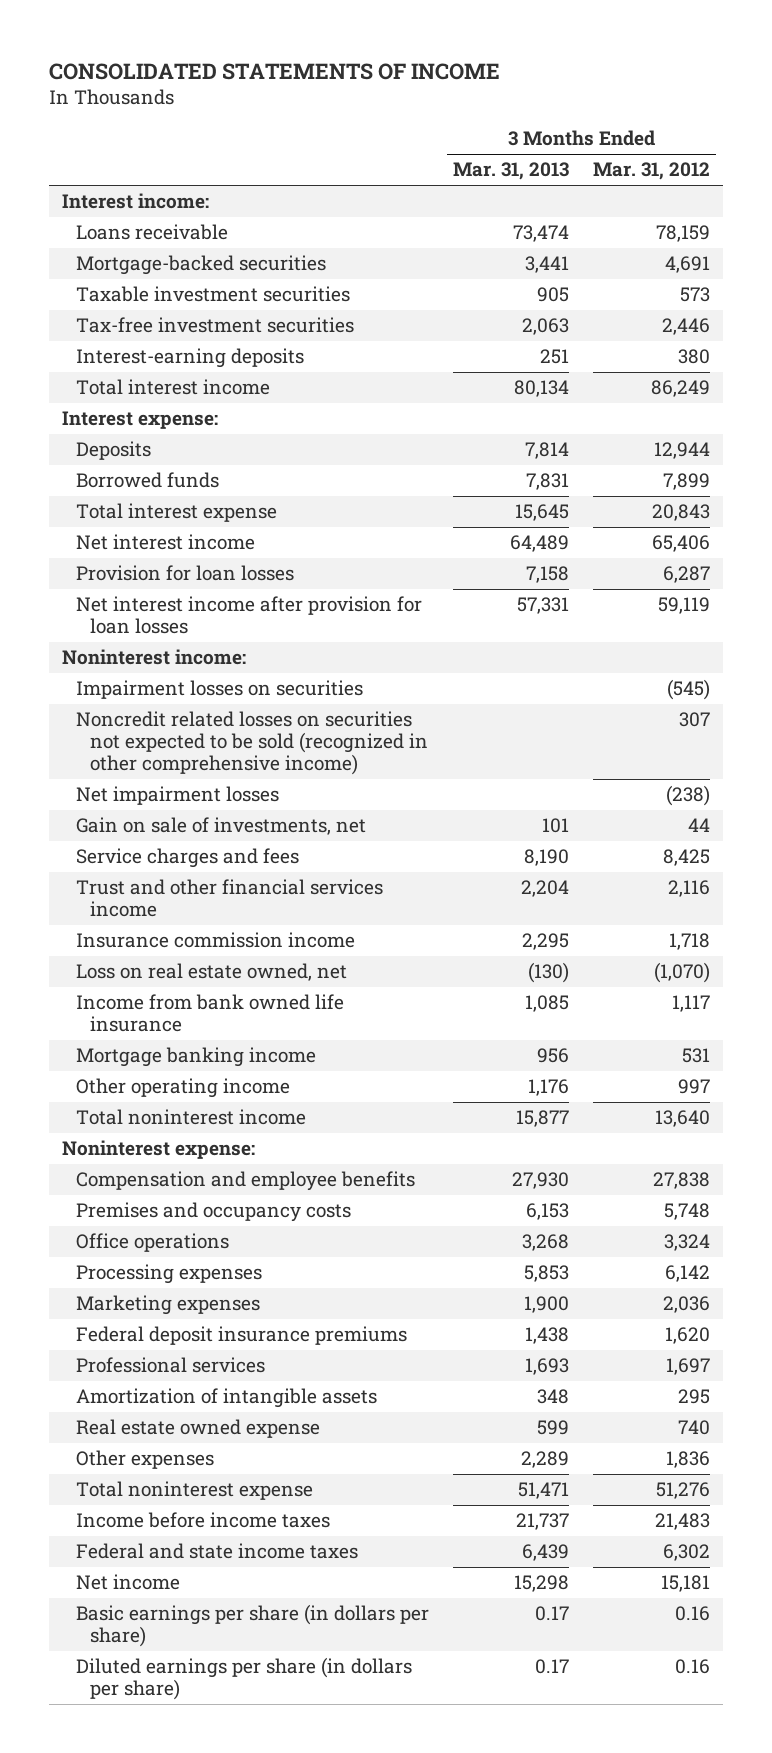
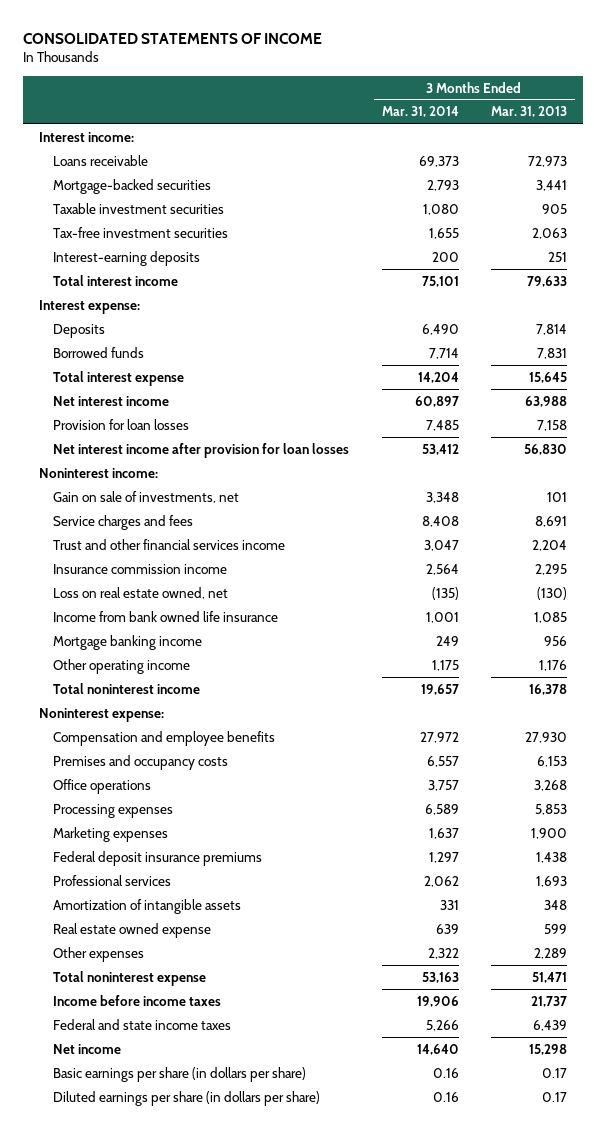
- | 3 Months Ended Mar. 31, 2013 | 3 Months Ended Mar. 31, 2012
+ | 3 Months Ended Mar. 31, 2014 | 3 Months Ended Mar. 31, 2013
- Loans receivable | 73,474 | 78,159
+ Loans receivable | 69,373 | 72,973
- Total interest income | 80,134 | 86,249
+ Total interest income | 75,101 | 79,633
- Net interest income | 64,489 | 65,406
+ Net interest income | 60,897 | 63,988
- Net interest income after provision for loan losses | 57,331 | 59,119
+ Net interest income after provision for loan losses | 53,412 | 56,830
- Impairment losses on securities | | (545)
- Noncredit related losses on securities not expected to be sold (recognized in other comprehensive income) | | 307
- Net impairment losses | | (238)
- Service charges and fees | 8,190 | 8,425
+ Service charges and fees | 8,408 | 8,691
- Total noninterest income | 15,877 | 13,640
+ Total noninterest income | 19,657 | 16,378

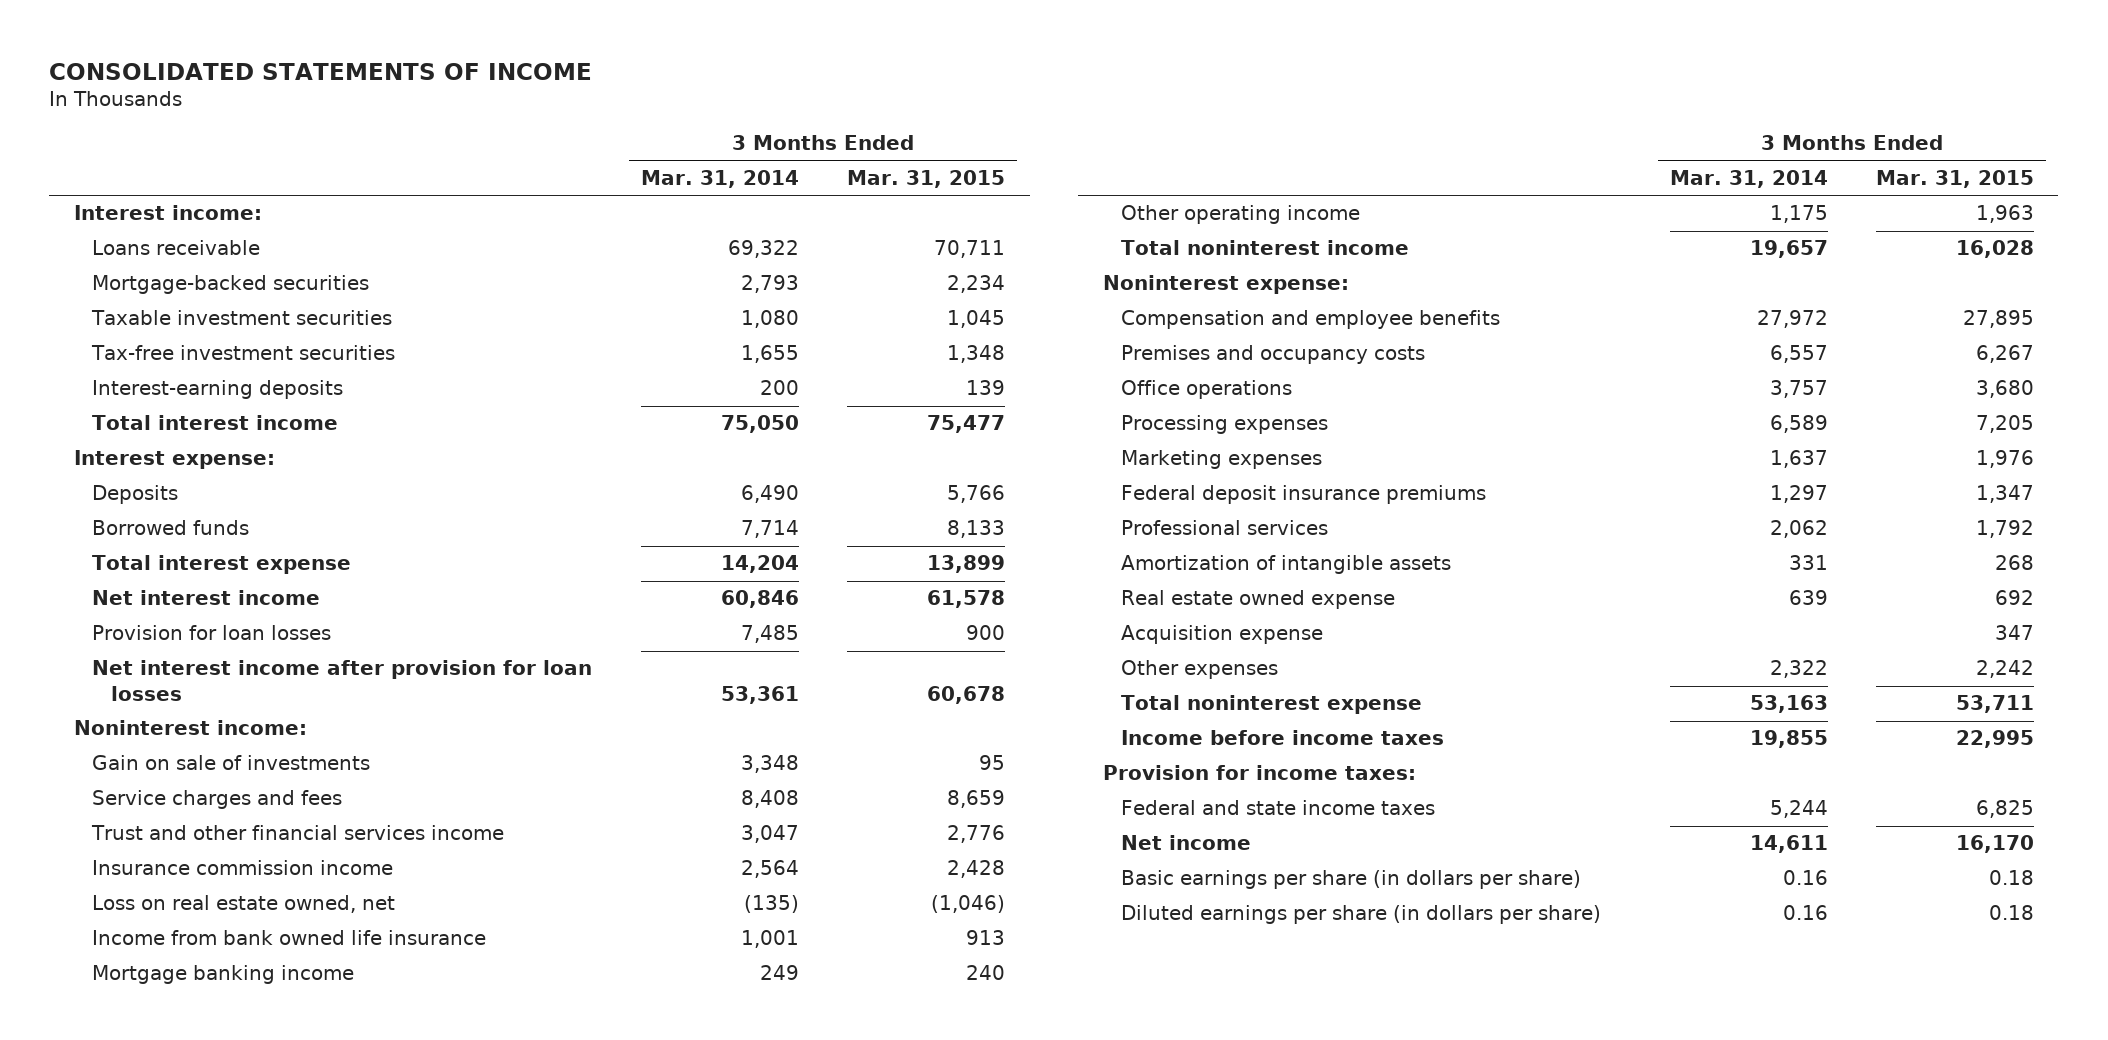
- | 3 Months Ended Mar. 31, 2014 | 3 Months Ended Mar. 31, 2013
+ | 3 Months Ended Mar. 31, 2014 | 3 Months Ended Mar. 31, 2015
- Loans receivable | 69,373 | 72,973
+ Loans receivable | 69,322 | 70,711
- Total interest income | 75,101 | 79,633
+ Total interest income | 75,050 | 75,477
- Net interest income | 60,897 | 63,988
+ Net interest income | 60,846 | 61,578
- Net interest income after provision for loan losses | 53,412 | 56,830
+ Net interest income after provision for loan losses | 53,361 | 60,678
- Gain on sale of investments, net | 3,348 | 101
+ Gain on sale of investments | 3,348 | 95
+ Acquisition expense | | 347
- Income before income taxes | 19,906 | 21,737
- Federal and state income taxes | 5,266 | 6,439
- Net income | 14,640 | 15,298
+ Income before income taxes | 19,855 | 22,995
+ Provision for income taxes:
+ Federal and state income taxes | 5,244 | 6,825
+ Net income | 14,611 | 16,170

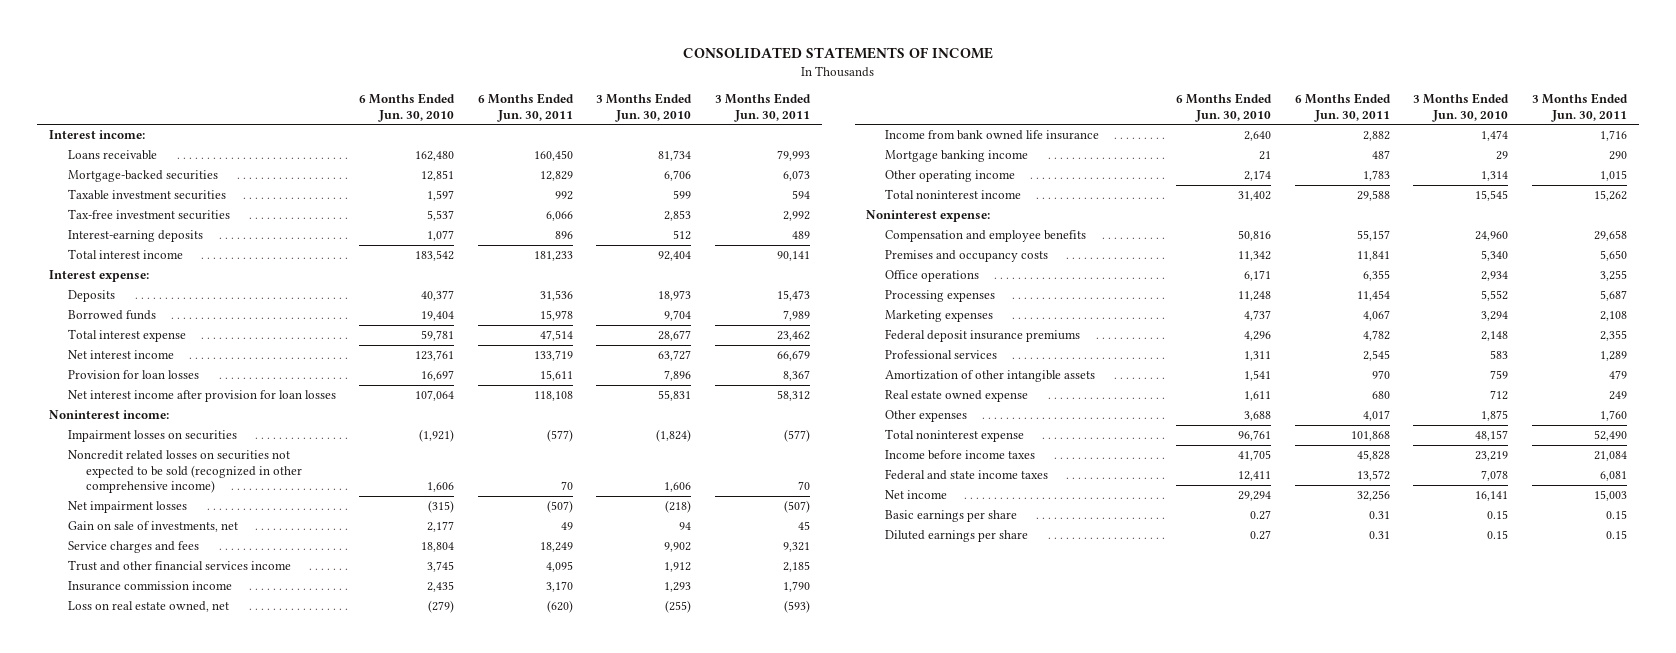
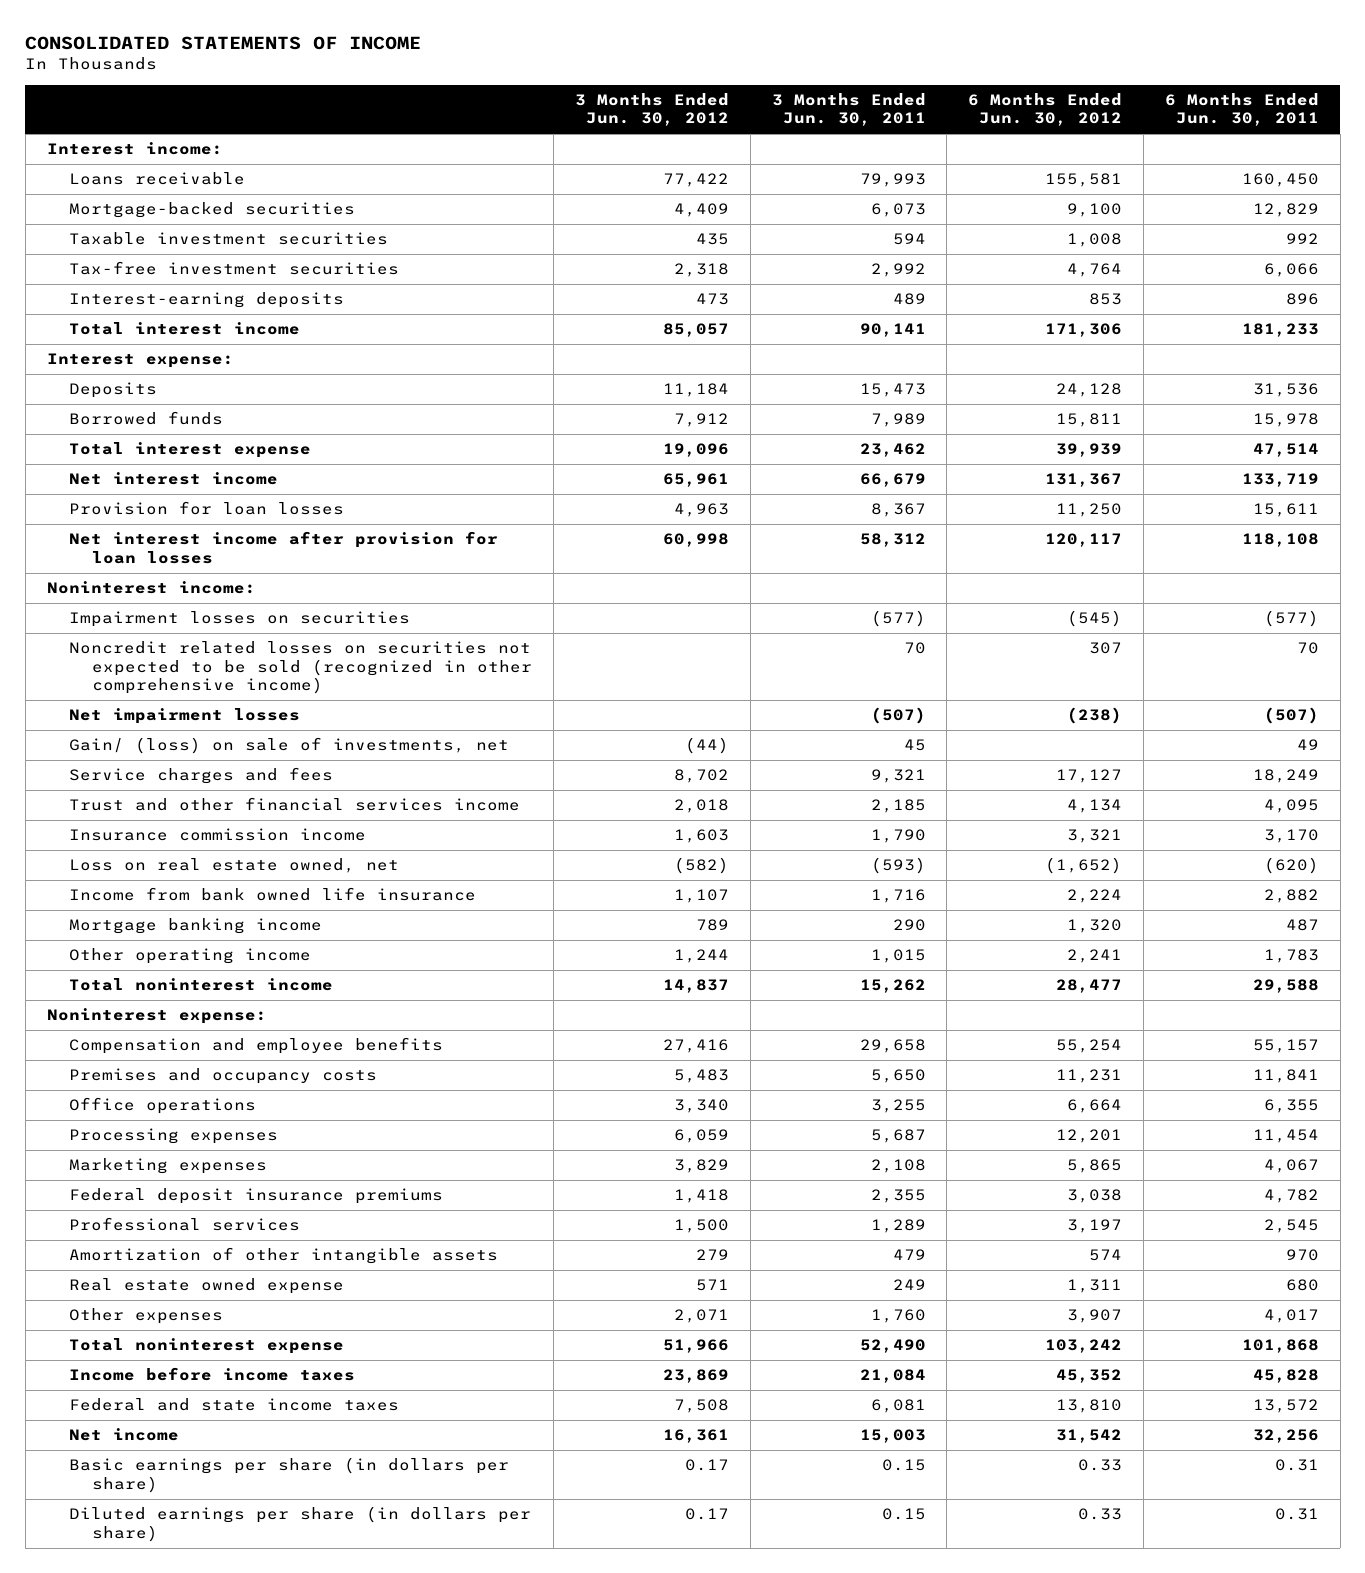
- | 6 Months Ended Jun. 30, 2010 | 6 Months Ended Jun. 30, 2011 | 3 Months Ended Jun. 30, 2010 | 3 Months Ended Jun. 30, 2011
+ | 3 Months Ended Jun. 30, 2012 | 3 Months Ended Jun. 30, 2011 | 6 Months Ended Jun. 30, 2012 | 6 Months Ended Jun. 30, 2011
- Gain on sale of investments, net | 2,177 | 49 | 94 | 45
+ Gain/ (loss) on sale of investments, net | (44) | 45 | | 49
- Basic earnings per share | 0.27 | 0.31 | 0.15 | 0.15
- Diluted earnings per share | 0.27 | 0.31 | 0.15 | 0.15
+ Basic earnings per share (in dollars per share) | 0.17 | 0.15 | 0.33 | 0.31
+ Diluted earnings per share (in dollars per share) | 0.17 | 0.15 | 0.33 | 0.31

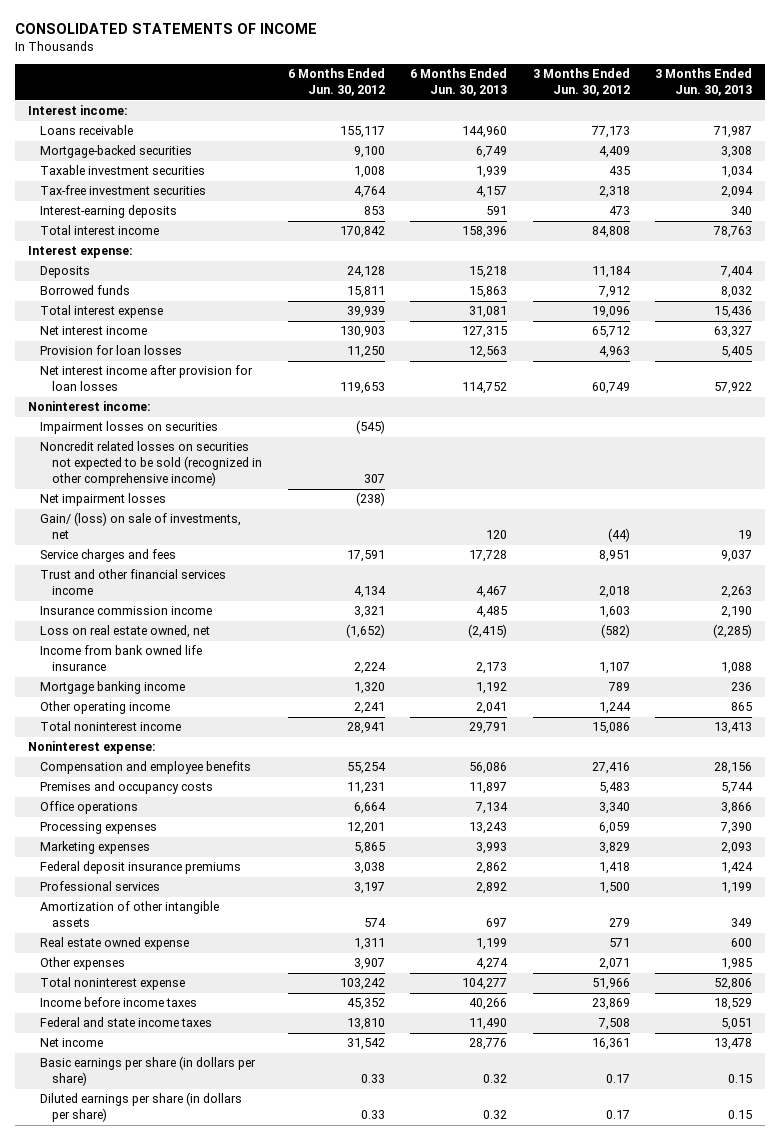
- | 3 Months Ended Jun. 30, 2012 | 3 Months Ended Jun. 30, 2011 | 6 Months Ended Jun. 30, 2012 | 6 Months Ended Jun. 30, 2011
+ | 6 Months Ended Jun. 30, 2012 | 6 Months Ended Jun. 30, 2013 | 3 Months Ended Jun. 30, 2012 | 3 Months Ended Jun. 30, 2013
- Loans receivable | 77,422 | 79,993 | 155,581 | 160,450
+ Loans receivable | 155,117 | 144,960 | 77,173 | 71,987
- Total interest income | 85,057 | 90,141 | 171,306 | 181,233
+ Total interest income | 170,842 | 158,396 | 84,808 | 78,763
- Net interest income | 65,961 | 66,679 | 131,367 | 133,719
+ Net interest income | 130,903 | 127,315 | 65,712 | 63,327
- Net interest income after provision for loan losses | 60,998 | 58,312 | 120,117 | 118,108
+ Net interest income after provision for loan losses | 119,653 | 114,752 | 60,749 | 57,922
- Service charges and fees | 8,702 | 9,321 | 17,127 | 18,249
+ Service charges and fees | 17,591 | 17,728 | 8,951 | 9,037
- Total noninterest income | 14,837 | 15,262 | 28,477 | 29,588
+ Total noninterest income | 28,941 | 29,791 | 15,086 | 13,413

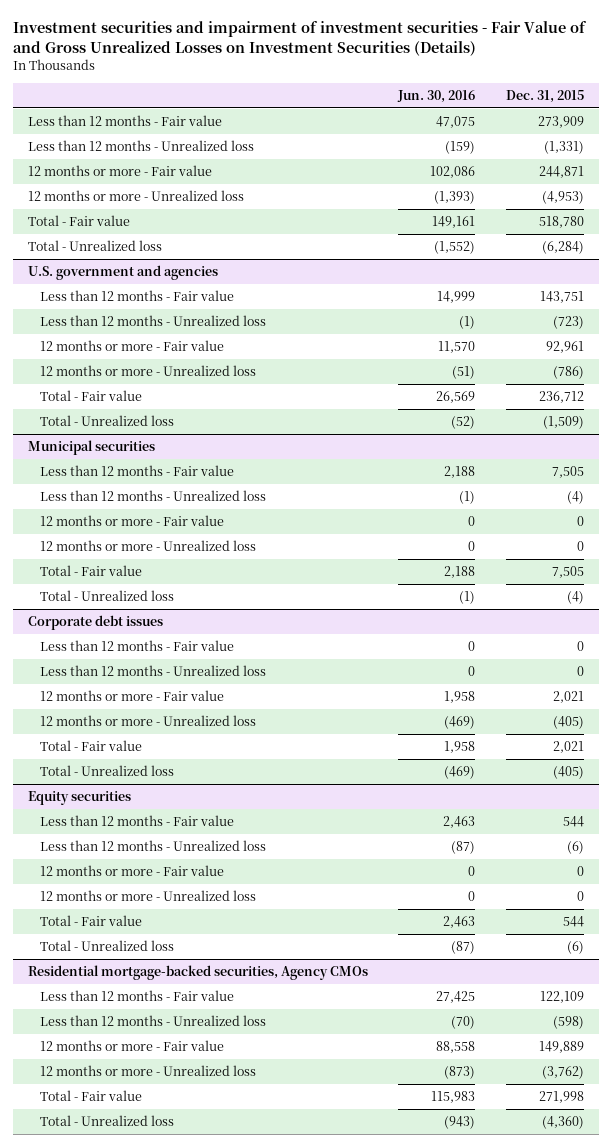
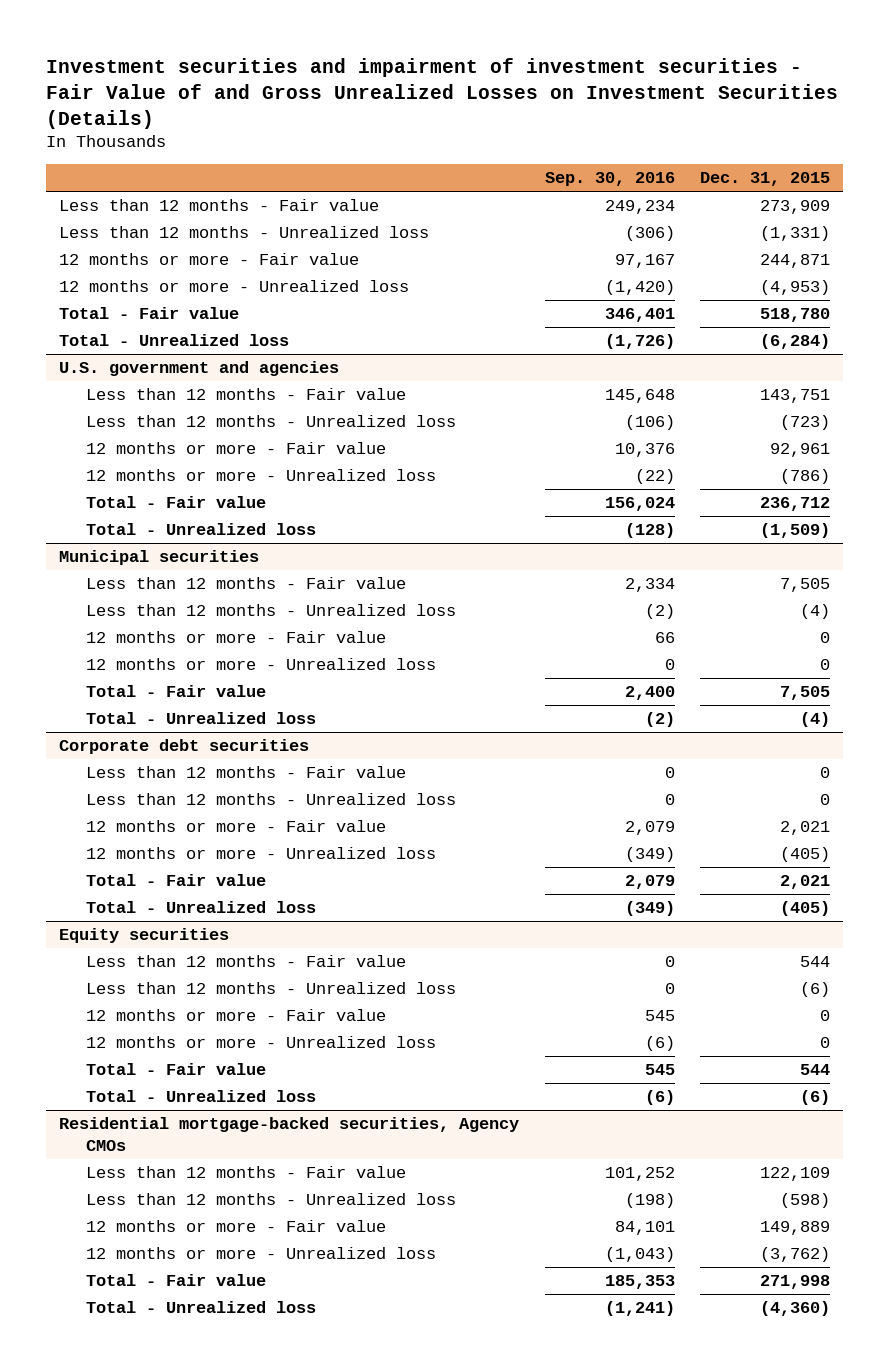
- | Jun. 30, 2016 | Dec. 31, 2015
+ | Sep. 30, 2016 | Dec. 31, 2015
- Corporate debt issues
+ Corporate debt securities

